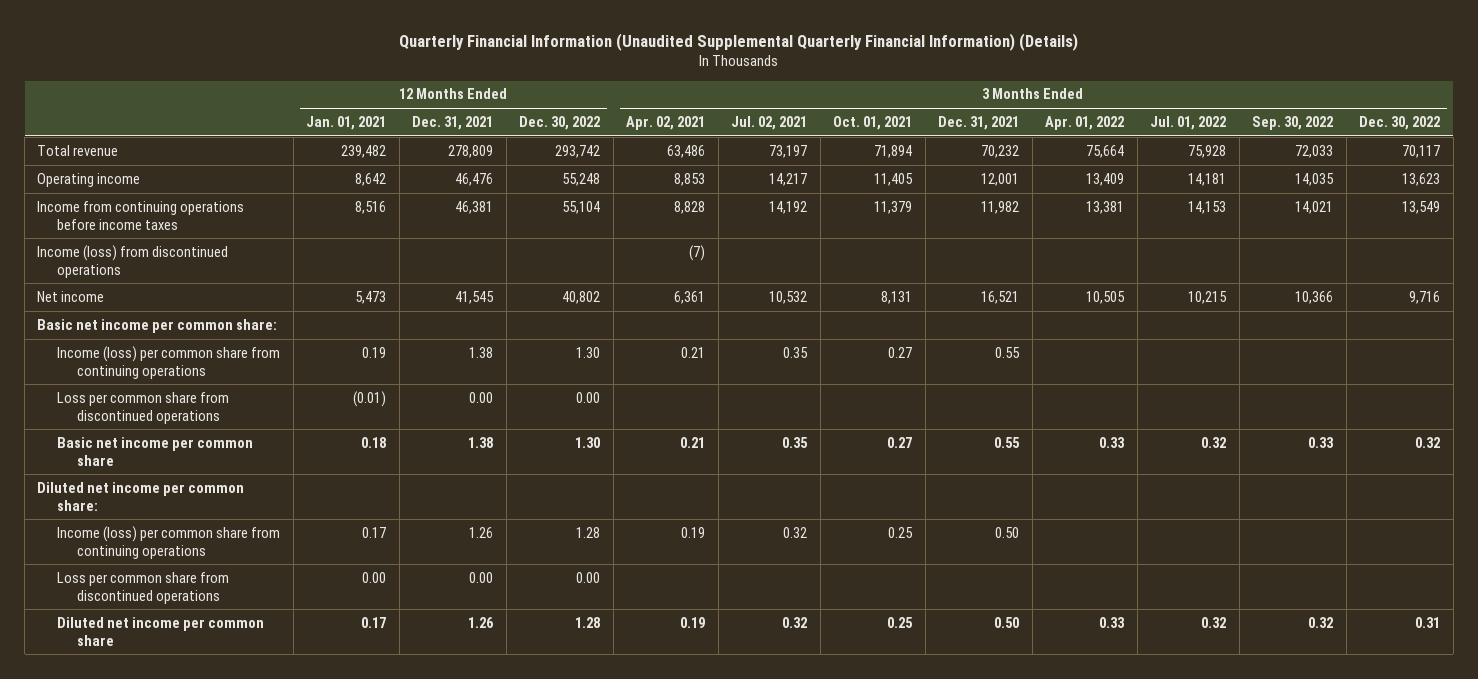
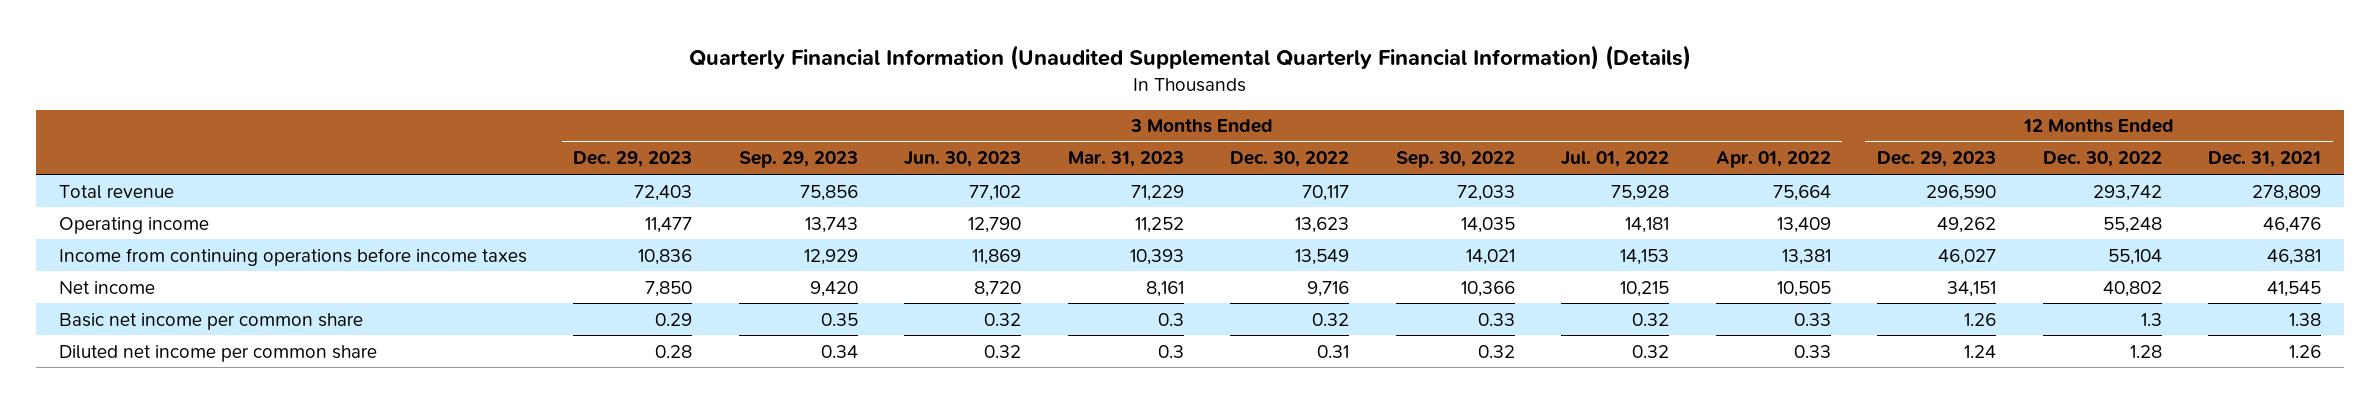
- | 12 Months Ended Jan. 01, 2021 | 12 Months Ended Dec. 31, 2021 | 12 Months Ended Dec. 30, 2022 | 3 Months Ended Apr. 02, 2021 | 3 Months Ended Jul. 02, 2021 | 3 Months Ended Oct. 01, 2021 | 3 Months Ended Dec. 31, 2021 | 3 Months Ended Apr. 01, 2022 | 3 Months Ended Jul. 01, 2022 | 3 Months Ended Sep. 30, 2022 | 3 Months Ended Dec. 30, 2022
+ | 3 Months Ended Dec. 29, 2023 | 3 Months Ended Sep. 29, 2023 | 3 Months Ended Jun. 30, 2023 | 3 Months Ended Mar. 31, 2023 | 3 Months Ended Dec. 30, 2022 | 3 Months Ended Sep. 30, 2022 | 3 Months Ended Jul. 01, 2022 | 3 Months Ended Apr. 01, 2022 | 12 Months Ended Dec. 29, 2023 | 12 Months Ended Dec. 30, 2022 | 12 Months Ended Dec. 31, 2021
- Income (loss) from discontinued operations | | | | (7) | | | | | | |
- Basic net income per common share:
- Income (loss) per common share from continuing operations | 0.19 | 1.38 | 1.30 | 0.21 | 0.35 | 0.27 | 0.55 | | | |
- Loss per common share from discontinued operations | (0.01) | 0.00 | 0.00 | | | | | | | |
- Basic net income per common share | 0.18 | 1.38 | 1.30 | 0.21 | 0.35 | 0.27 | 0.55 | 0.33 | 0.32 | 0.33 | 0.32
- Diluted net income per common share:
- Income (loss) per common share from continuing operations | 0.17 | 1.26 | 1.28 | 0.19 | 0.32 | 0.25 | 0.50 | | | |
- Loss per common share from discontinued operations | 0.00 | 0.00 | 0.00 | | | | | | | |
+ Basic net income per common share | 0.29 | 0.35 | 0.32 | 0.3 | 0.32 | 0.33 | 0.32 | 0.33 | 1.26 | 1.3 | 1.38

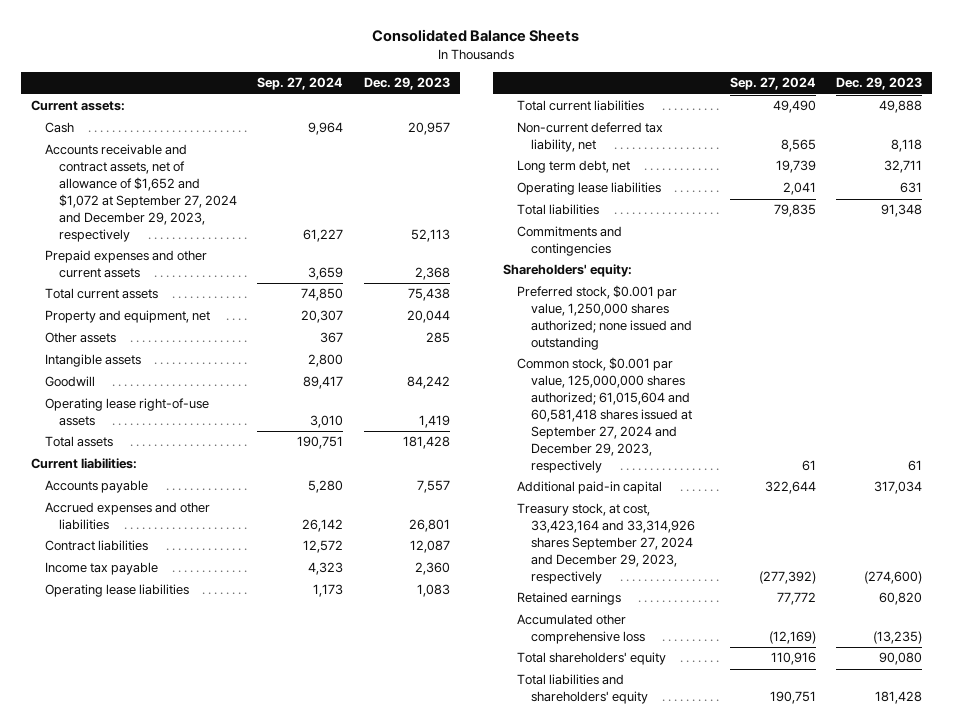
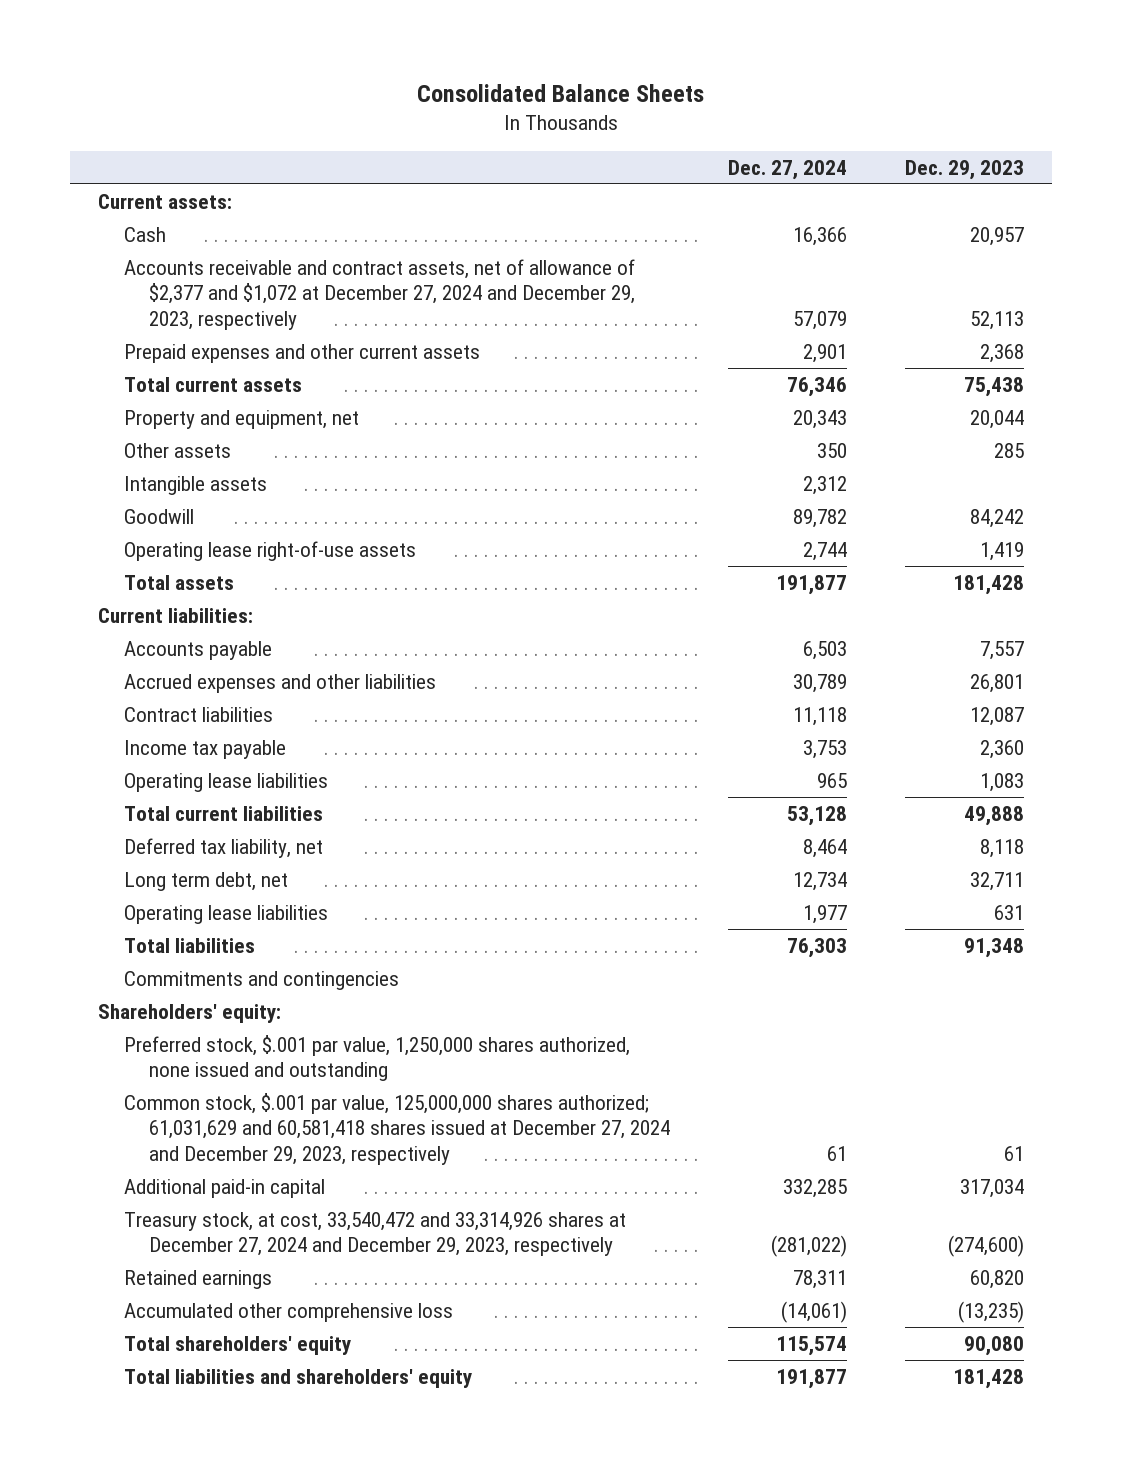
- | Sep. 27, 2024 | Dec. 29, 2023
+ | Dec. 27, 2024 | Dec. 29, 2023
- Accounts receivable and contract assets, net of allowance of $1,652 and $1,072 at September 27, 2024 and December 29, 2023, respectively | 61,227 | 52,113
+ Accounts receivable and contract assets, net of allowance of $2,377 and $1,072 at December 27, 2024 and December 29, 2023, respectively | 57,079 | 52,113
- Non-current deferred tax liability, net | 8,565 | 8,118
+ Deferred tax liability, net | 8,464 | 8,118
- Preferred stock, $0.001 par value, 1,250,000 shares authorized; none issued and outstanding
- Common stock, $0.001 par value, 125,000,000 shares authorized; 61,015,604 and 60,581,418 shares issued at September 27, 2024 and December 29, 2023, respectively | 61 | 61
+ Preferred stock, $.001 par value, 1,250,000 shares authorized, none issued and outstanding
+ Common stock, $.001 par value, 125,000,000 shares authorized; 61,031,629 and 60,581,418 shares issued at December 27, 2024 and December 29, 2023, respectively | 61 | 61
- Treasury stock, at cost, 33,423,164 and 33,314,926 shares September 27, 2024 and December 29, 2023, respectively | (277,392) | (274,600)
+ Treasury stock, at cost, 33,540,472 and 33,314,926 shares at December 27, 2024 and December 29, 2023, respectively | (281,022) | (274,600)

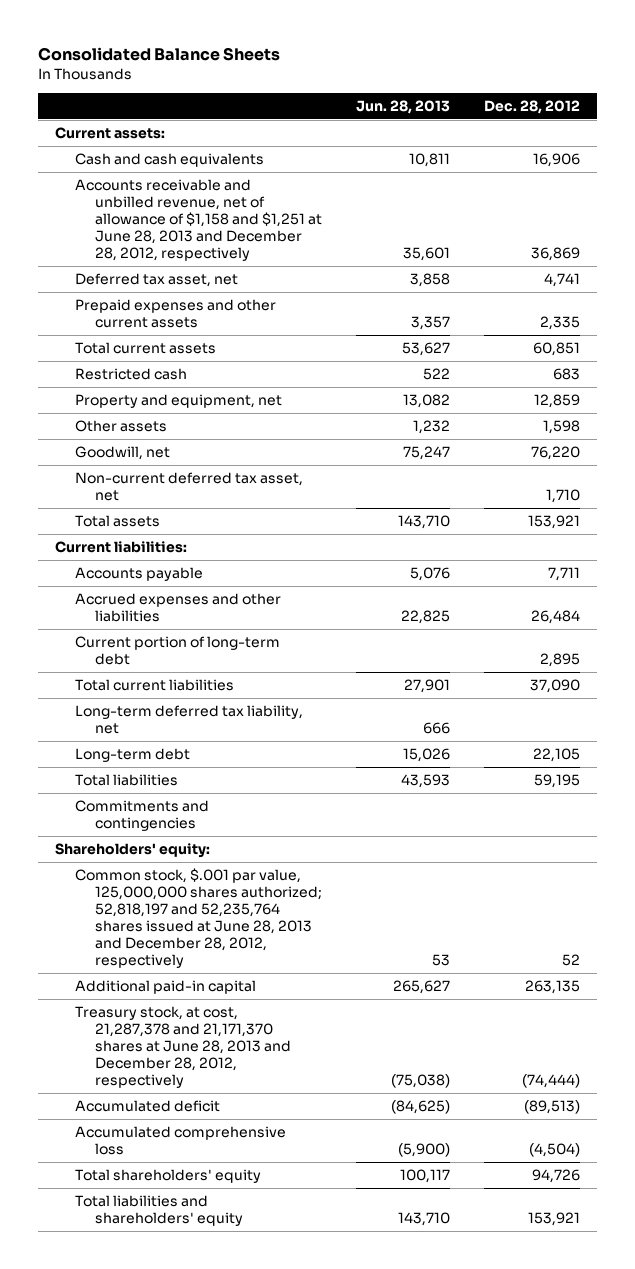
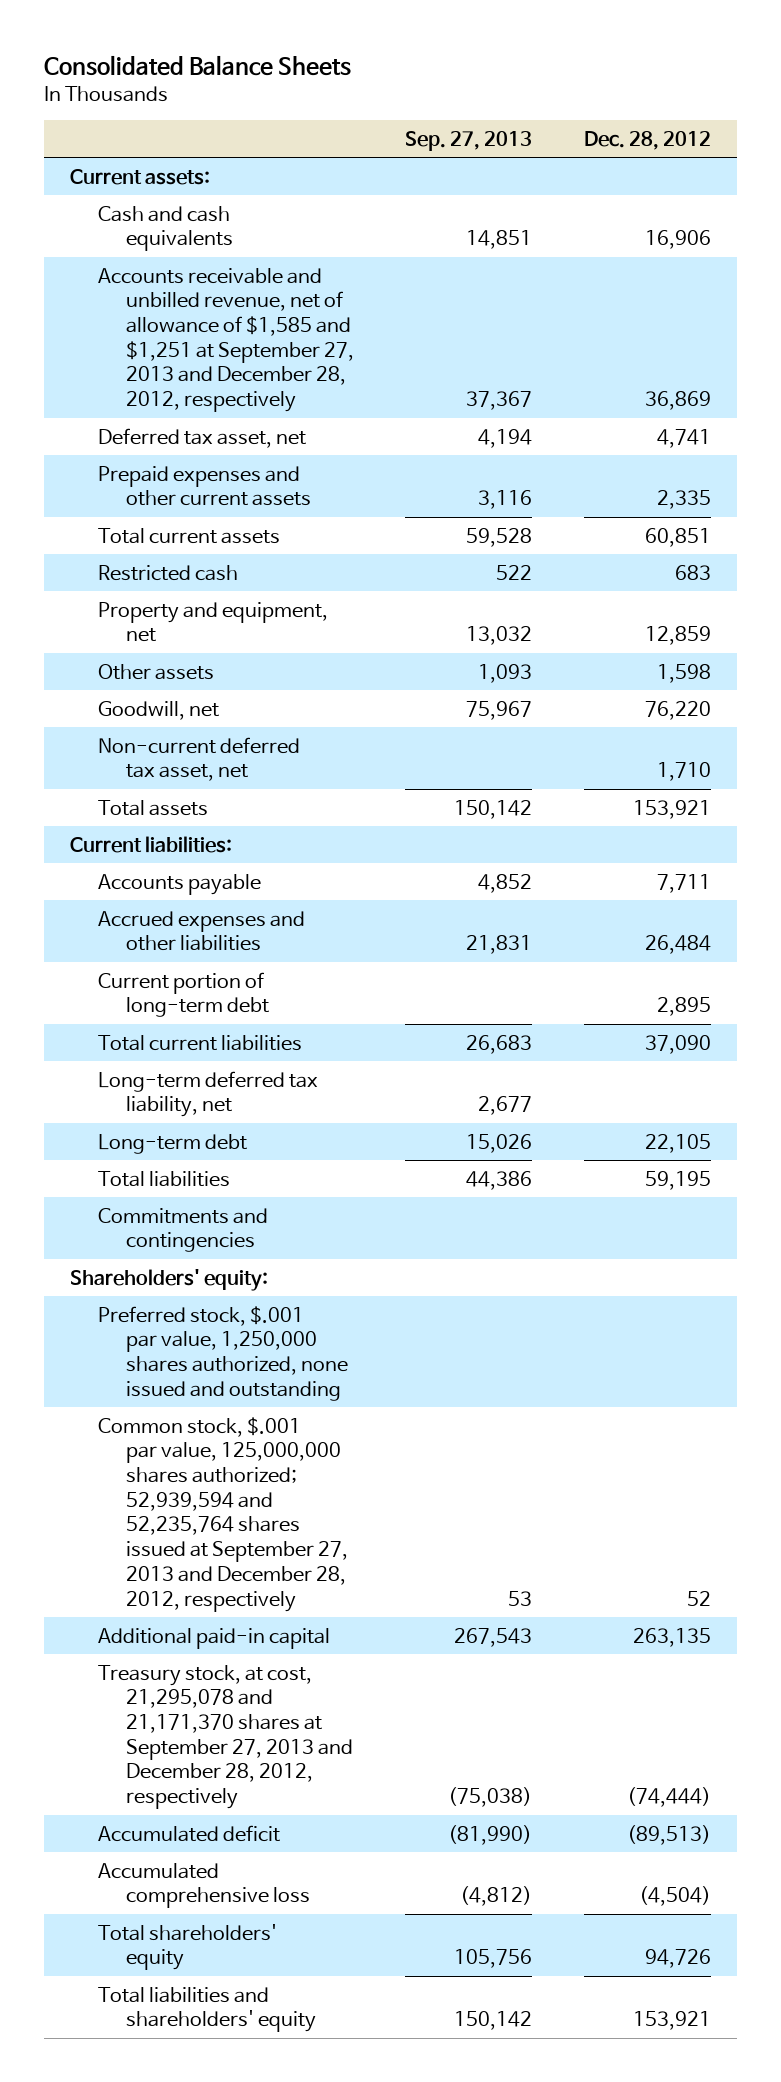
- | Jun. 28, 2013 | Dec. 28, 2012
+ | Sep. 27, 2013 | Dec. 28, 2012
- Accounts receivable and unbilled revenue, net of allowance of $1,158 and $1,251 at June 28, 2013 and December 28, 2012, respectively | 35,601 | 36,869
+ Accounts receivable and unbilled revenue, net of allowance of $1,585 and $1,251 at September 27, 2013 and December 28, 2012, respectively | 37,367 | 36,869
- Common stock, $.001 par value, 125,000,000 shares authorized; 52,818,197 and 52,235,764 shares issued at June 28, 2013 and December 28, 2012, respectively | 53 | 52
+ Preferred stock, $.001 par value, 1,250,000 shares authorized, none issued and outstanding
+ Common stock, $.001 par value, 125,000,000 shares authorized; 52,939,594 and 52,235,764 shares issued at September 27, 2013 and December 28, 2012, respectively | 53 | 52
- Treasury stock, at cost, 21,287,378 and 21,171,370 shares at June 28, 2013 and December 28, 2012, respectively | (75,038) | (74,444)
+ Treasury stock, at cost, 21,295,078 and 21,171,370 shares at September 27, 2013 and December 28, 2012, respectively | (75,038) | (74,444)

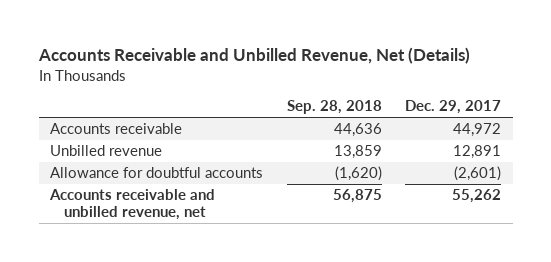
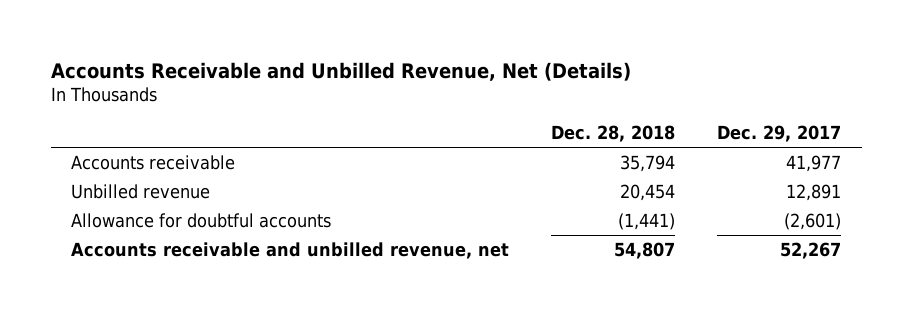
- | Sep. 28, 2018 | Dec. 29, 2017
+ | Dec. 28, 2018 | Dec. 29, 2017
- Accounts receivable | 44,636 | 44,972
+ Accounts receivable | 35,794 | 41,977
- Accounts receivable and unbilled revenue, net | 56,875 | 55,262
+ Accounts receivable and unbilled revenue, net | 54,807 | 52,267

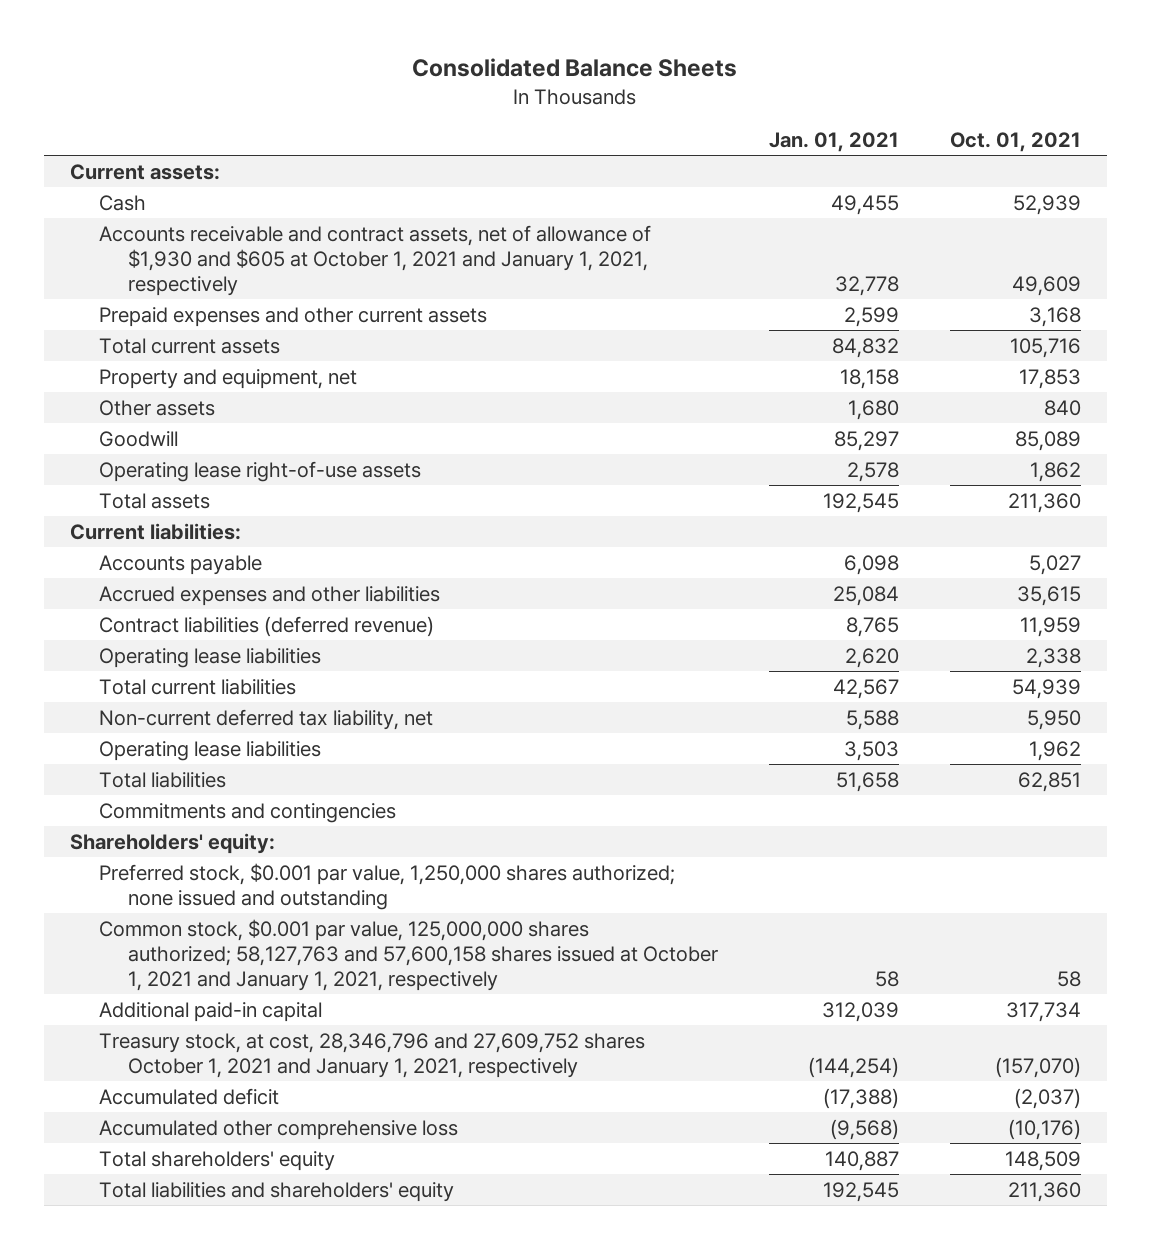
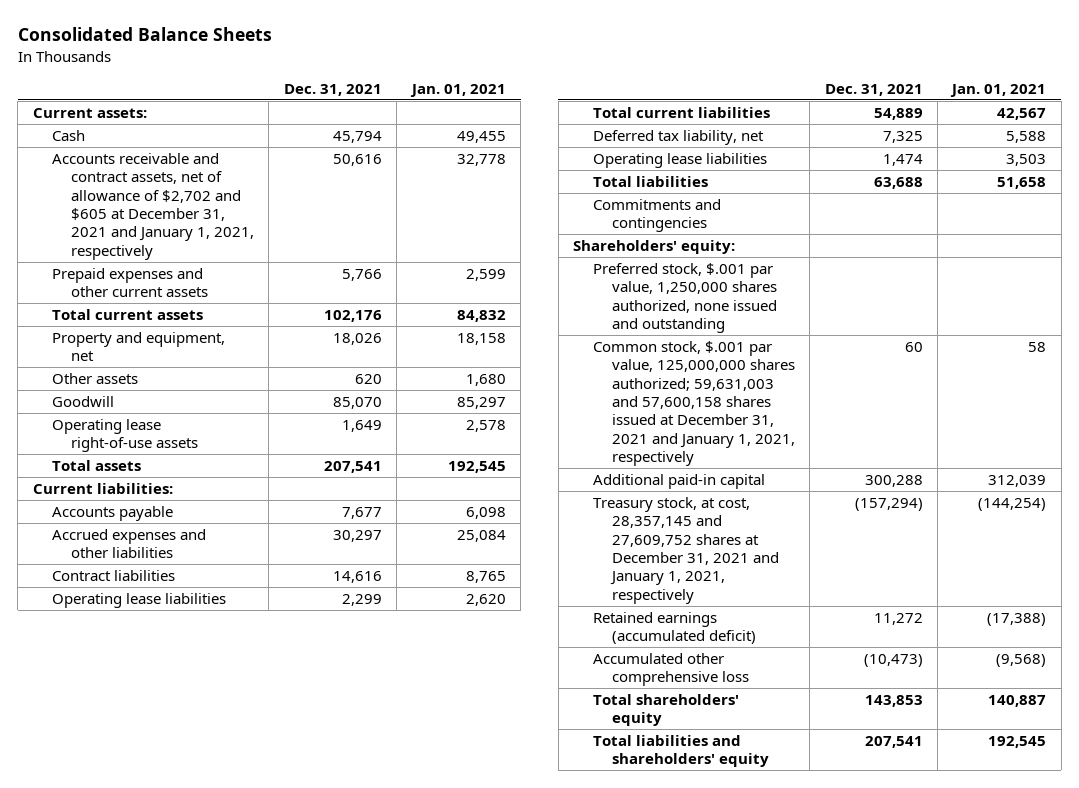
- | Jan. 01, 2021 | Oct. 01, 2021
+ | Dec. 31, 2021 | Jan. 01, 2021
- Accounts receivable and contract assets, net of allowance of $1,930 and $605 at October 1, 2021 and January 1, 2021, respectively | 32,778 | 49,609
+ Accounts receivable and contract assets, net of allowance of $2,702 and $605 at December 31, 2021 and January 1, 2021, respectively | 50,616 | 32,778
- Contract liabilities (deferred revenue) | 8,765 | 11,959
+ Contract liabilities | 14,616 | 8,765
- Non-current deferred tax liability, net | 5,588 | 5,950
+ Deferred tax liability, net | 7,325 | 5,588
- Preferred stock, $0.001 par value, 1,250,000 shares authorized; none issued and outstanding
- Common stock, $0.001 par value, 125,000,000 shares authorized; 58,127,763 and 57,600,158 shares issued at October 1, 2021 and January 1, 2021, respectively | 58 | 58
+ Preferred stock, $.001 par value, 1,250,000 shares authorized, none issued and outstanding
+ Common stock, $.001 par value, 125,000,000 shares authorized; 59,631,003 and 57,600,158 shares issued at December 31, 2021 and January 1, 2021, respectively | 60 | 58
- Treasury stock, at cost, 28,346,796 and 27,609,752 shares October 1, 2021 and January 1, 2021, respectively | (144,254) | (157,070)
- Accumulated deficit | (17,388) | (2,037)
+ Treasury stock, at cost, 28,357,145 and 27,609,752 shares at December 31, 2021 and January 1, 2021, respectively | (157,294) | (144,254)
+ Retained earnings (accumulated deficit) | 11,272 | (17,388)

